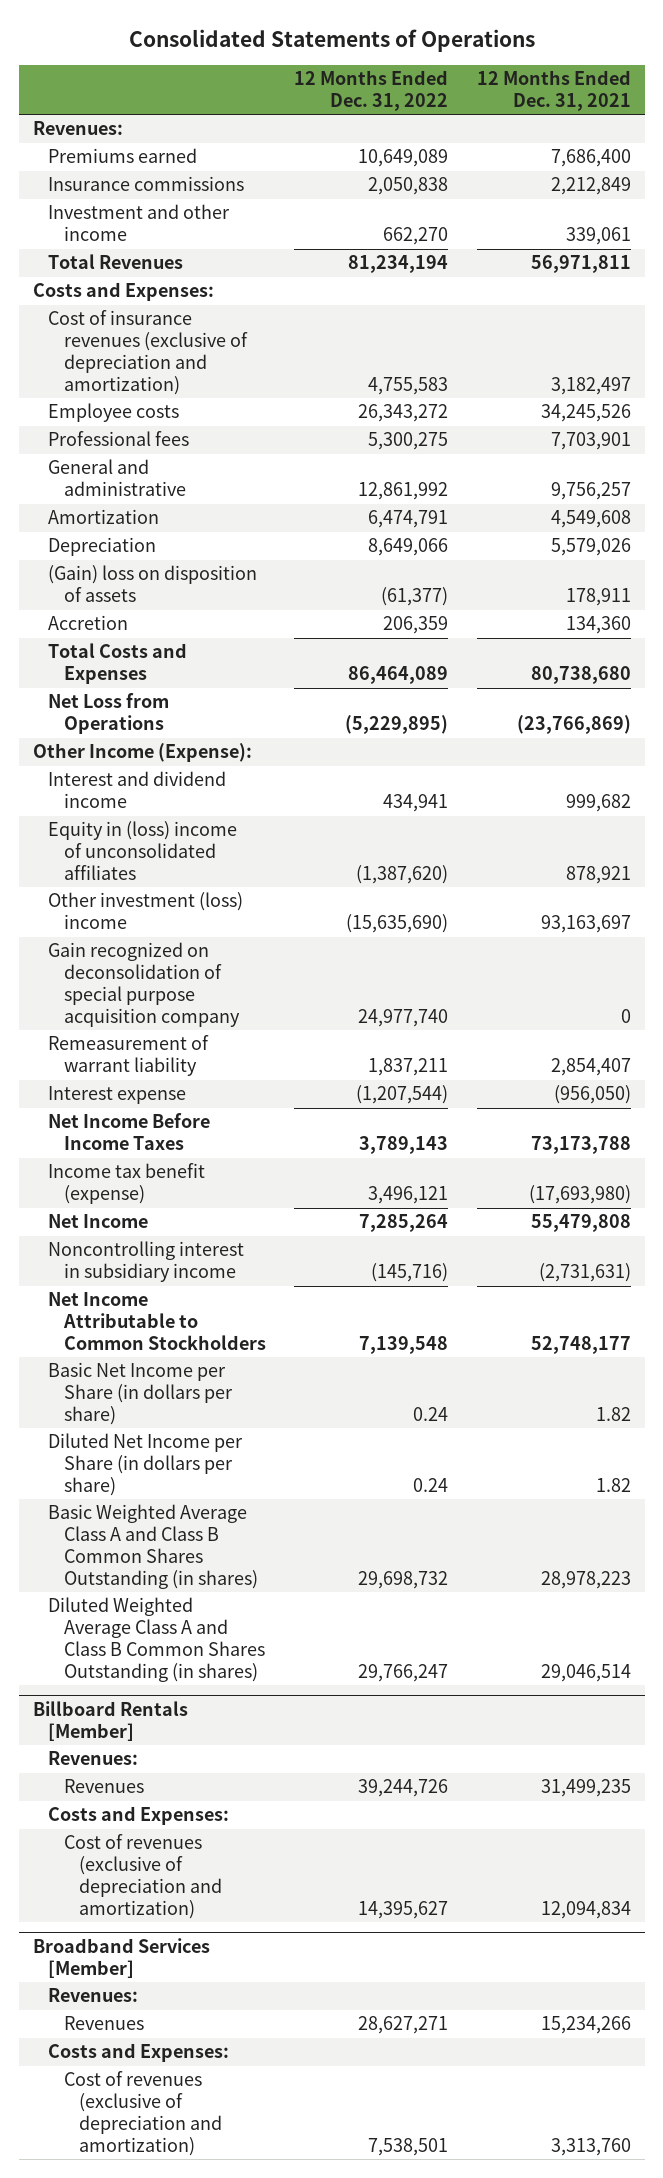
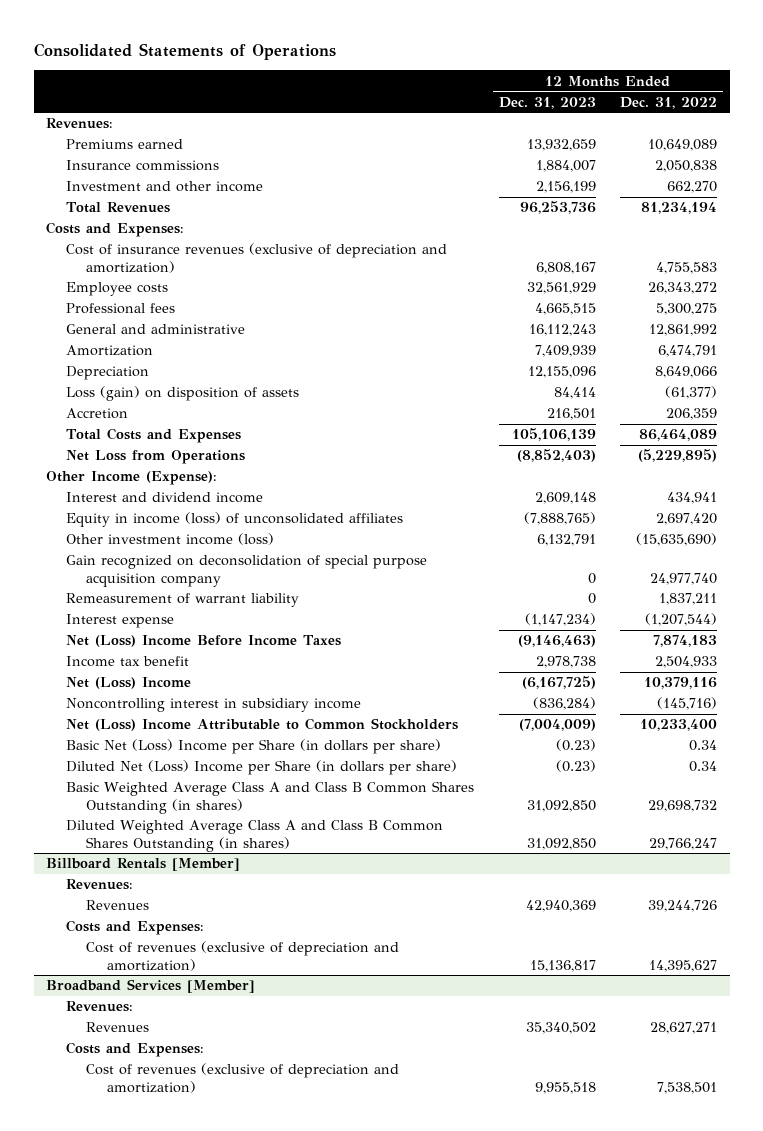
- | 12 Months Ended Dec. 31, 2022 | 12 Months Ended Dec. 31, 2021
+ | 12 Months Ended Dec. 31, 2023 | 12 Months Ended Dec. 31, 2022
- (Gain) loss on disposition of assets | (61,377) | 178,911
+ Loss (gain) on disposition of assets | 84,414 | (61,377)
- Equity in (loss) income of unconsolidated affiliates | (1,387,620) | 878,921
- Other investment (loss) income | (15,635,690) | 93,163,697
+ Equity in income (loss) of unconsolidated affiliates | (7,888,765) | 2,697,420
+ Other investment income (loss) | 6,132,791 | (15,635,690)
- Net Income Before Income Taxes | 3,789,143 | 73,173,788
- Income tax benefit (expense) | 3,496,121 | (17,693,980)
- Net Income | 7,285,264 | 55,479,808
+ Net (Loss) Income Before Income Taxes | (9,146,463) | 7,874,183
+ Income tax benefit | 2,978,738 | 2,504,933
+ Net (Loss) Income | (6,167,725) | 10,379,116
- Net Income Attributable to Common Stockholders | 7,139,548 | 52,748,177
- Basic Net Income per Share (in dollars per share) | 0.24 | 1.82
- Diluted Net Income per Share (in dollars per share) | 0.24 | 1.82
+ Net (Loss) Income Attributable to Common Stockholders | (7,004,009) | 10,233,400
+ Basic Net (Loss) Income per Share (in dollars per share) | (0.23) | 0.34
+ Diluted Net (Loss) Income per Share (in dollars per share) | (0.23) | 0.34

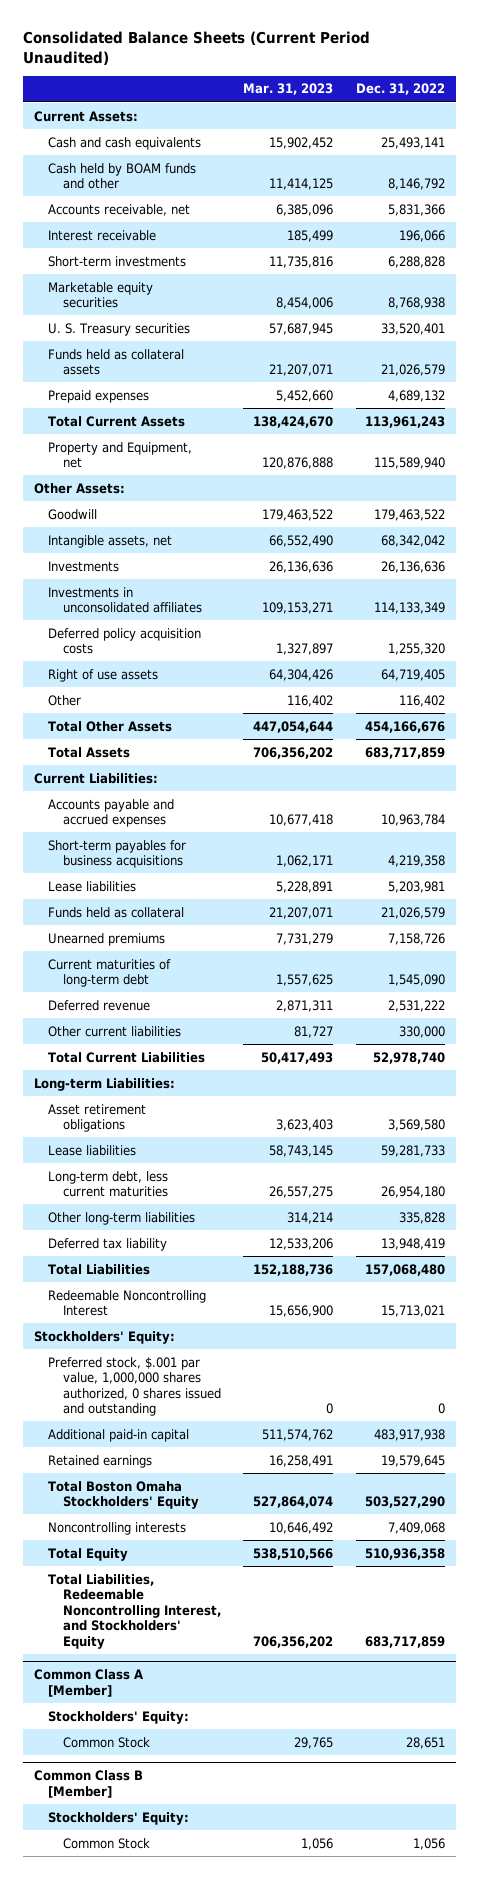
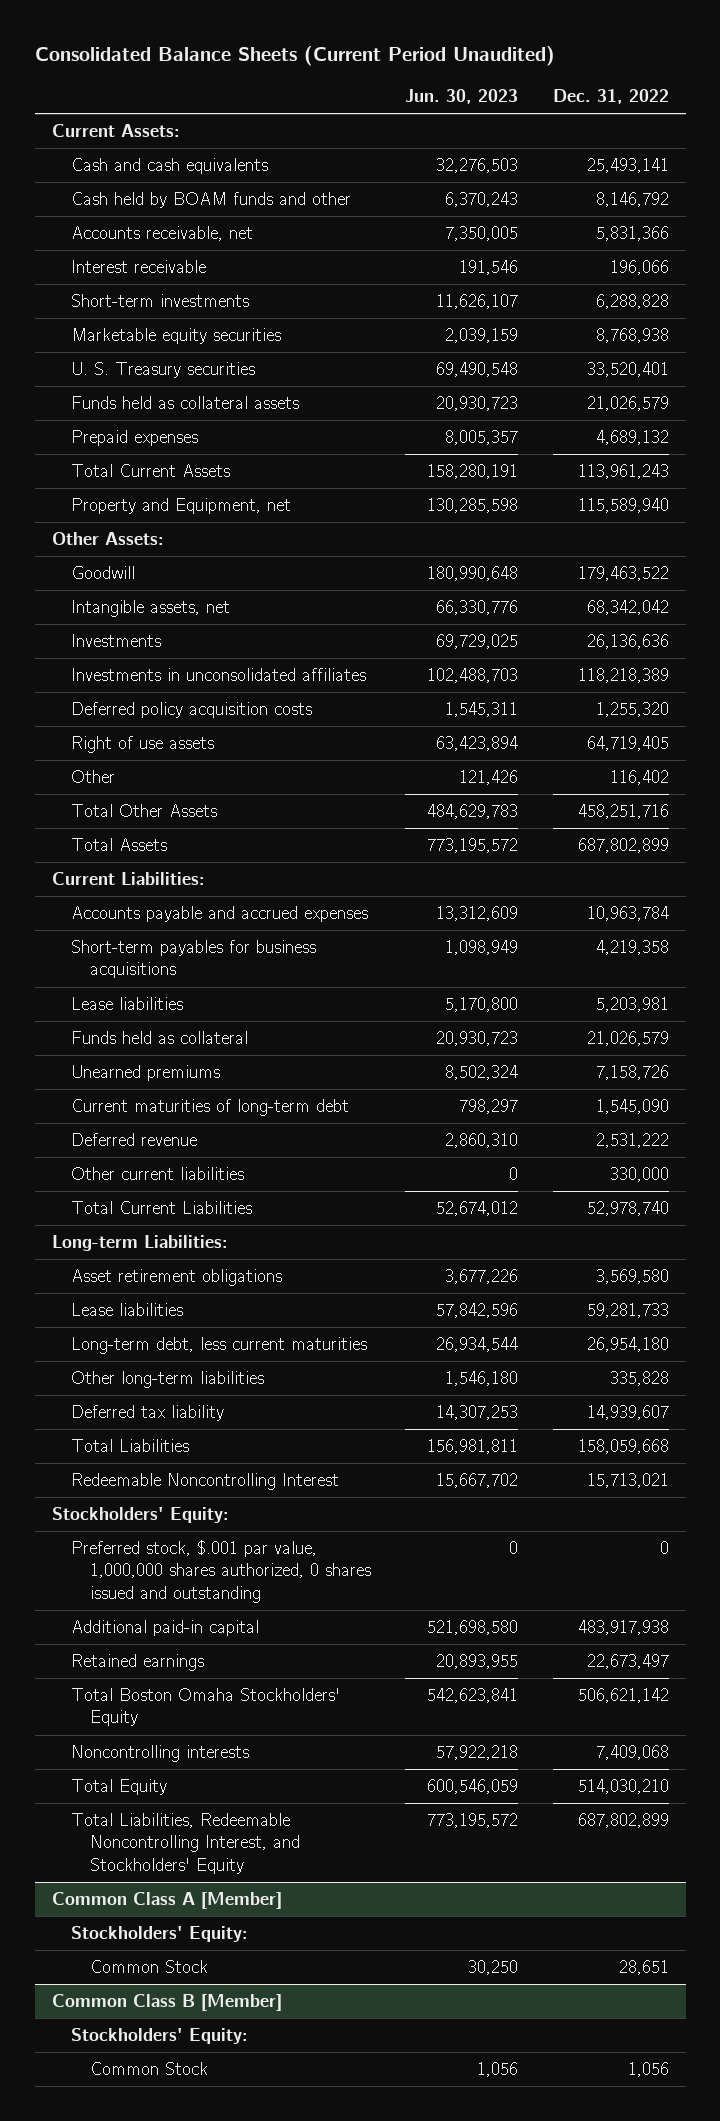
- | Mar. 31, 2023 | Dec. 31, 2022
+ | Jun. 30, 2023 | Dec. 31, 2022
- Investments in unconsolidated affiliates | 109,153,271 | 114,133,349
+ Investments in unconsolidated affiliates | 102,488,703 | 118,218,389
- Total Other Assets | 447,054,644 | 454,166,676
- Total Assets | 706,356,202 | 683,717,859
+ Total Other Assets | 484,629,783 | 458,251,716
+ Total Assets | 773,195,572 | 687,802,899
- Deferred tax liability | 12,533,206 | 13,948,419
- Total Liabilities | 152,188,736 | 157,068,480
+ Deferred tax liability | 14,307,253 | 14,939,607
+ Total Liabilities | 156,981,811 | 158,059,668
- Retained earnings | 16,258,491 | 19,579,645
- Total Boston Omaha Stockholders' Equity | 527,864,074 | 503,527,290
+ Retained earnings | 20,893,955 | 22,673,497
+ Total Boston Omaha Stockholders' Equity | 542,623,841 | 506,621,142
- Total Equity | 538,510,566 | 510,936,358
- Total Liabilities, Redeemable Noncontrolling Interest, and Stockholders' Equity | 706,356,202 | 683,717,859
+ Total Equity | 600,546,059 | 514,030,210
+ Total Liabilities, Redeemable Noncontrolling Interest, and Stockholders' Equity | 773,195,572 | 687,802,899

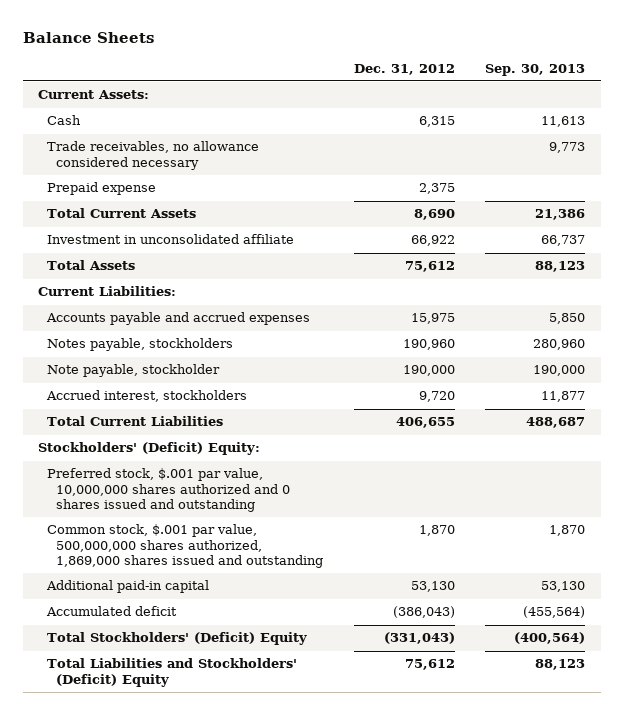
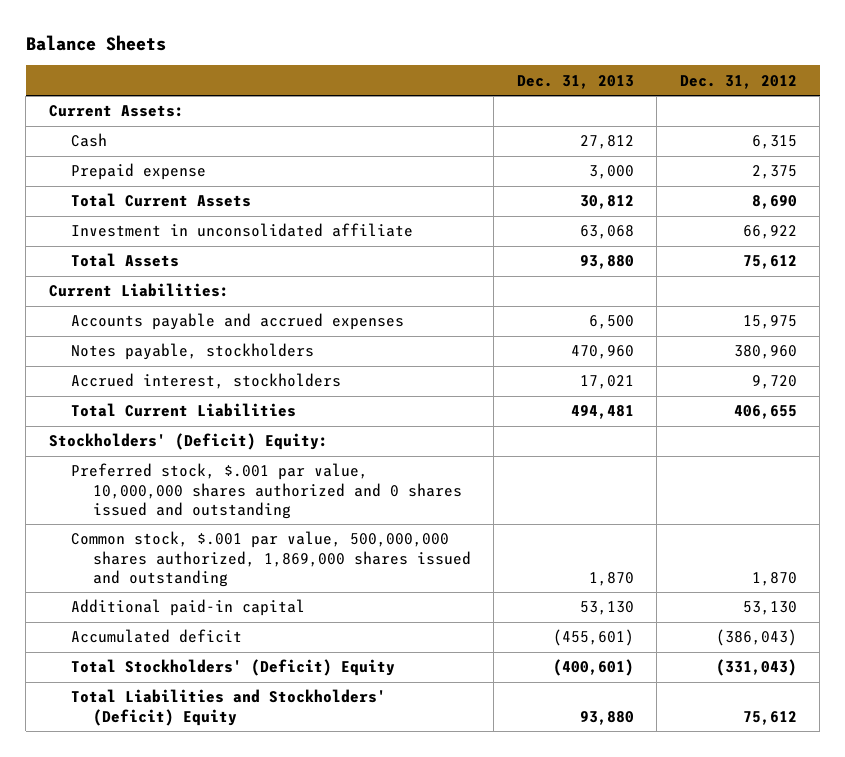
- | Dec. 31, 2012 | Sep. 30, 2013
+ | Dec. 31, 2013 | Dec. 31, 2012
- Trade receivables, no allowance considered necessary | | 9,773
- Notes payable, stockholders | 190,960 | 280,960
- Note payable, stockholder | 190,000 | 190,000
+ Notes payable, stockholders | 470,960 | 380,960

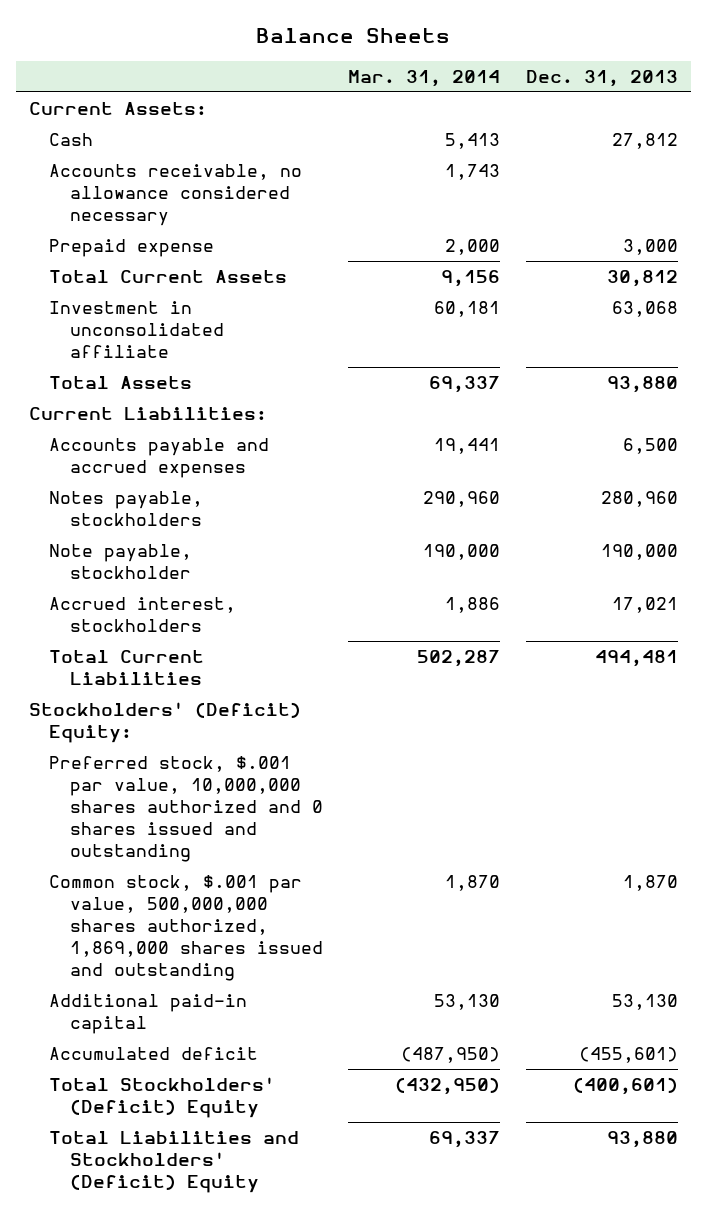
- | Dec. 31, 2013 | Dec. 31, 2012
+ | Mar. 31, 2014 | Dec. 31, 2013
+ Accounts receivable, no allowance considered necessary | 1,743 |
- Notes payable, stockholders | 470,960 | 380,960
+ Notes payable, stockholders | 290,960 | 280,960
+ Note payable, stockholder | 190,000 | 190,000

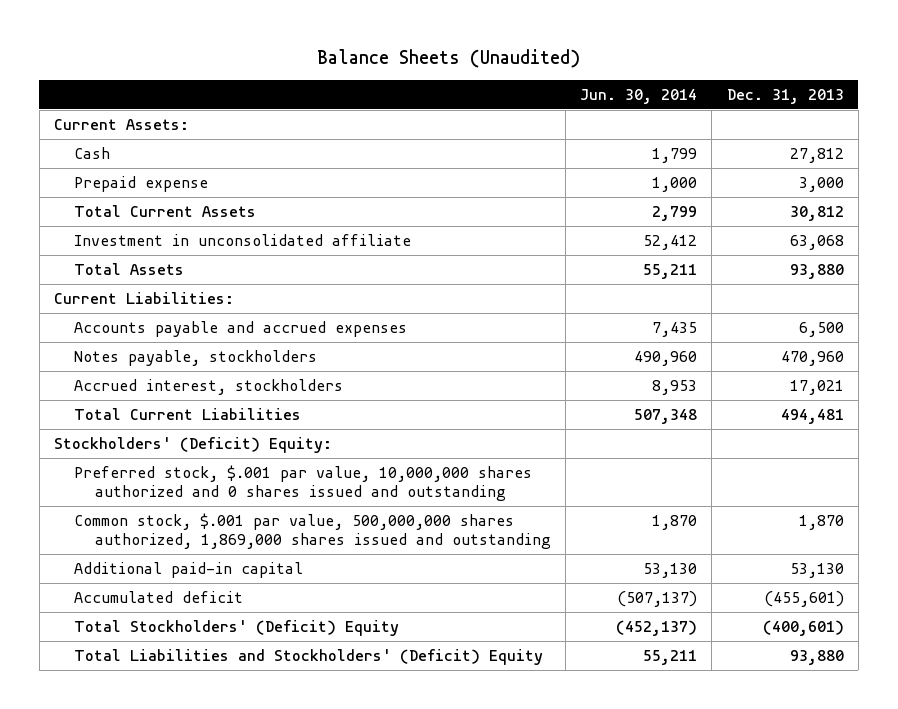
- Balance Sheets
+ Balance Sheets (Unaudited)
- | Mar. 31, 2014 | Dec. 31, 2013
+ | Jun. 30, 2014 | Dec. 31, 2013
- Accounts receivable, no allowance considered necessary | 1,743 |
- Notes payable, stockholders | 290,960 | 280,960
- Note payable, stockholder | 190,000 | 190,000
+ Notes payable, stockholders | 490,960 | 470,960

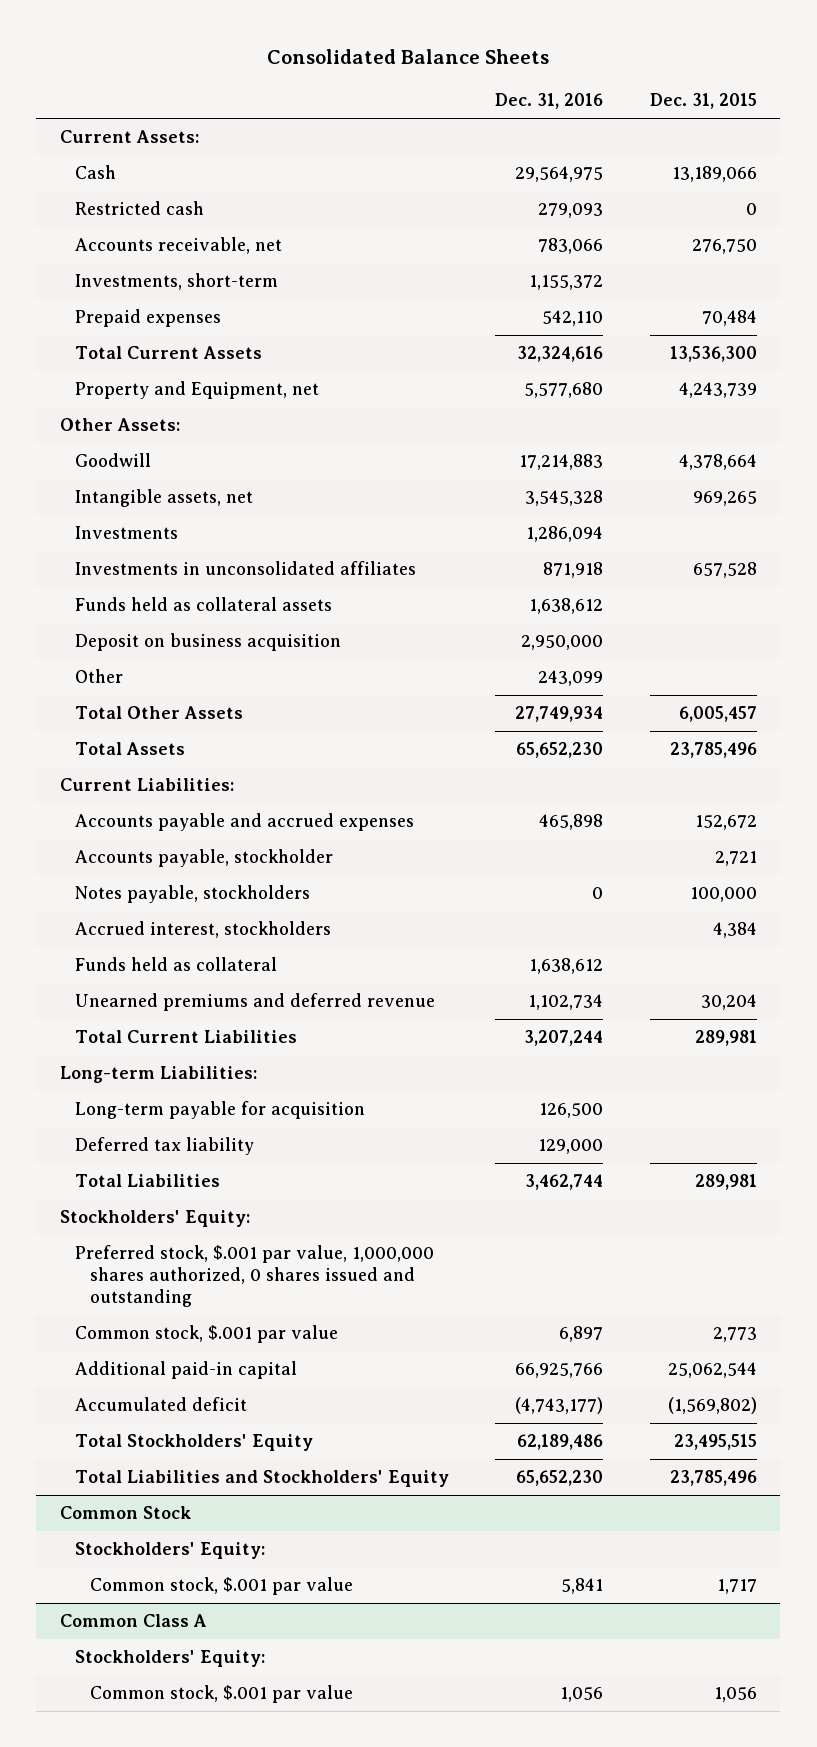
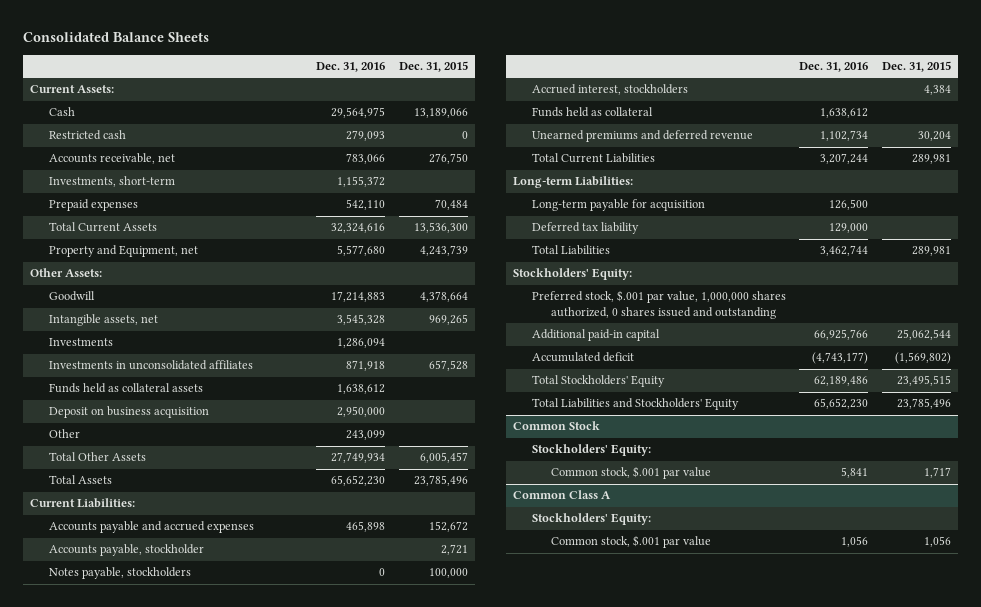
- Common stock, $.001 par value | 6,897 | 2,773

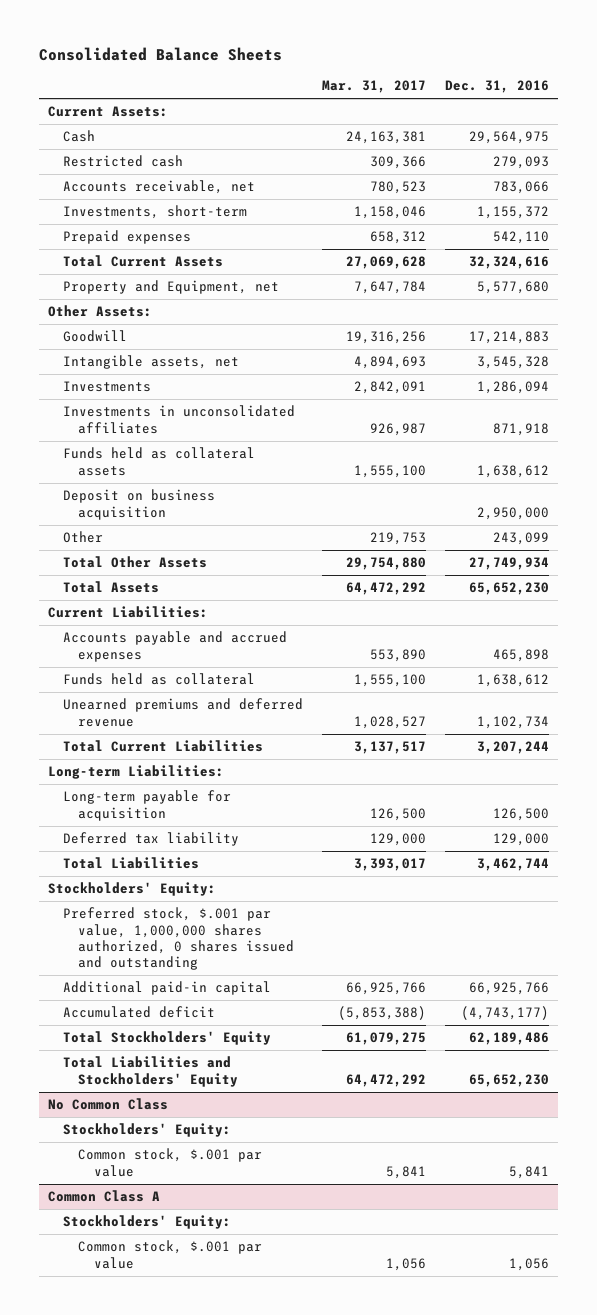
- | Dec. 31, 2016 | Dec. 31, 2015
+ | Mar. 31, 2017 | Dec. 31, 2016
- Accounts payable, stockholder | | 2,721
- Notes payable, stockholders | 0 | 100,000
- Accrued interest, stockholders | | 4,384
- Common Stock
+ No Common Class

